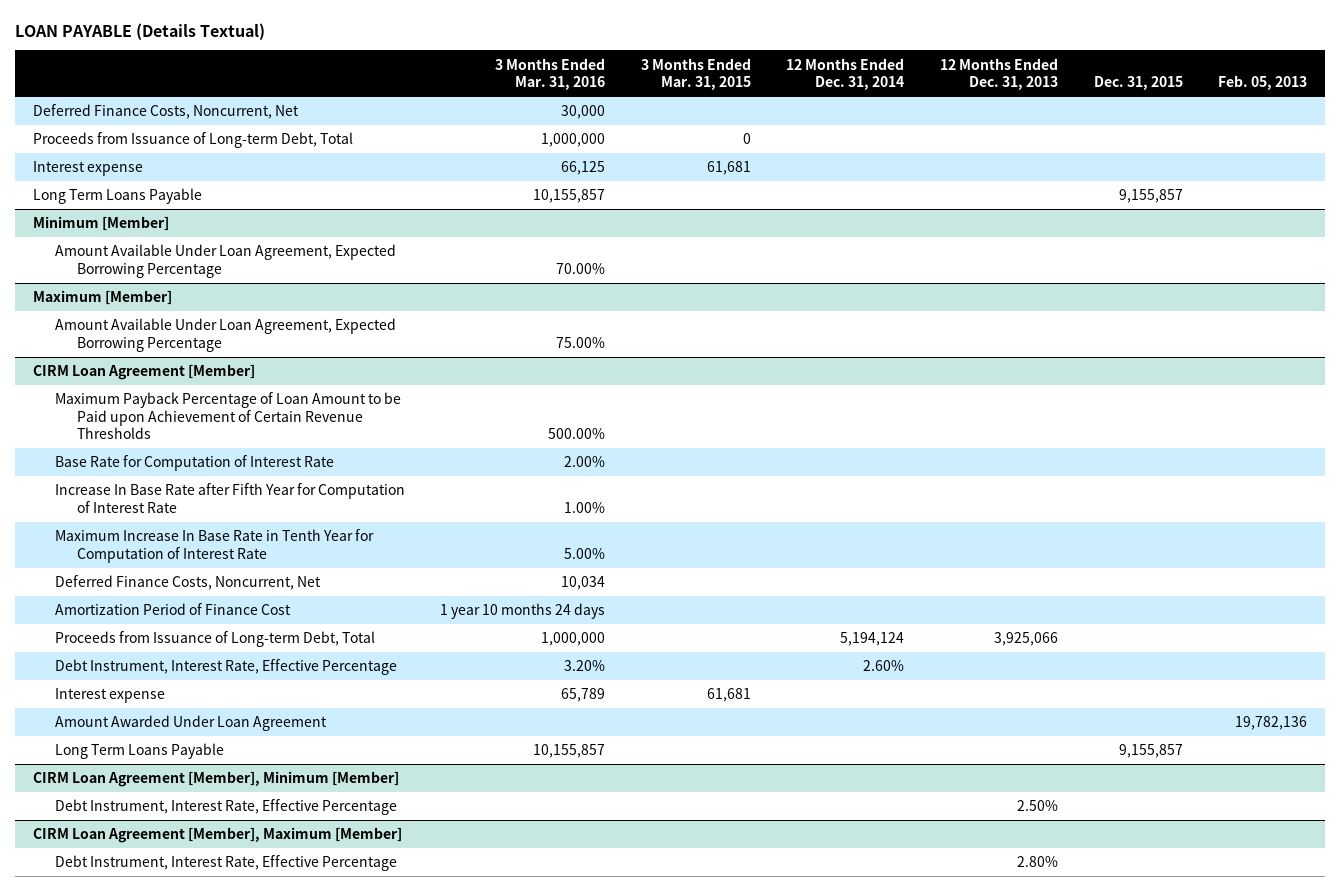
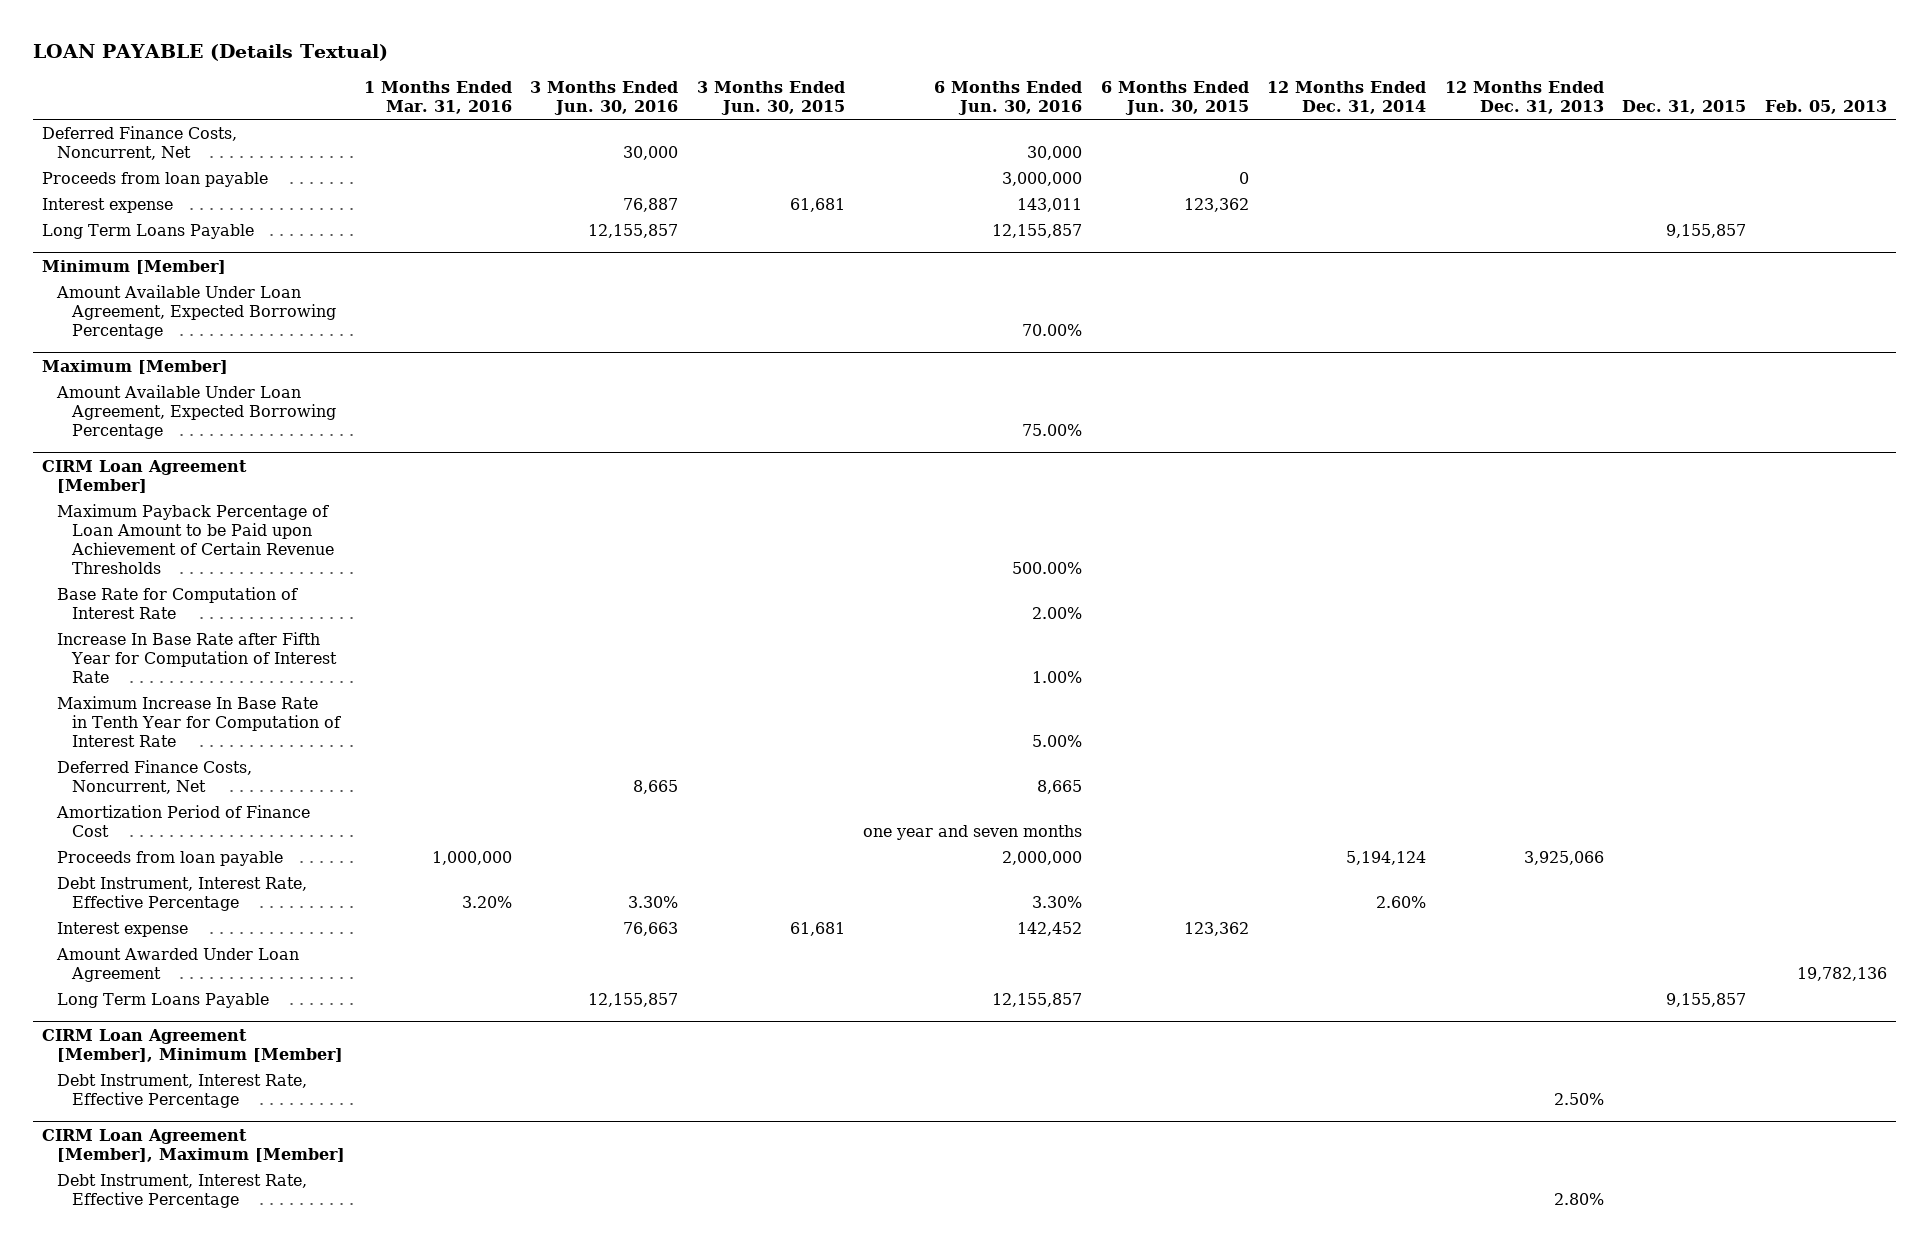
- | 3 Months Ended Mar. 31, 2016 | 3 Months Ended Mar. 31, 2015 | 12 Months Ended Dec. 31, 2014 | 12 Months Ended Dec. 31, 2013 | Dec. 31, 2015 | Feb. 05, 2013
+ | 1 Months Ended Mar. 31, 2016 | 3 Months Ended Jun. 30, 2016 | 3 Months Ended Jun. 30, 2015 | 6 Months Ended Jun. 30, 2016 | 6 Months Ended Jun. 30, 2015 | 12 Months Ended Dec. 31, 2014 | 12 Months Ended Dec. 31, 2013 | Dec. 31, 2015 | Feb. 05, 2013
- Proceeds from Issuance of Long-term Debt, Total | 1,000,000 | 0 | | | |
+ Proceeds from loan payable | | | | 3,000,000 | 0 | | | |
@ CIRM Loan Agreement [Member]
- Proceeds from Issuance of Long-term Debt, Total | 1,000,000 | | 5,194,124 | 3,925,066 | |
+ Proceeds from loan payable | 1,000,000 | | | 2,000,000 | | 5,194,124 | 3,925,066 | |

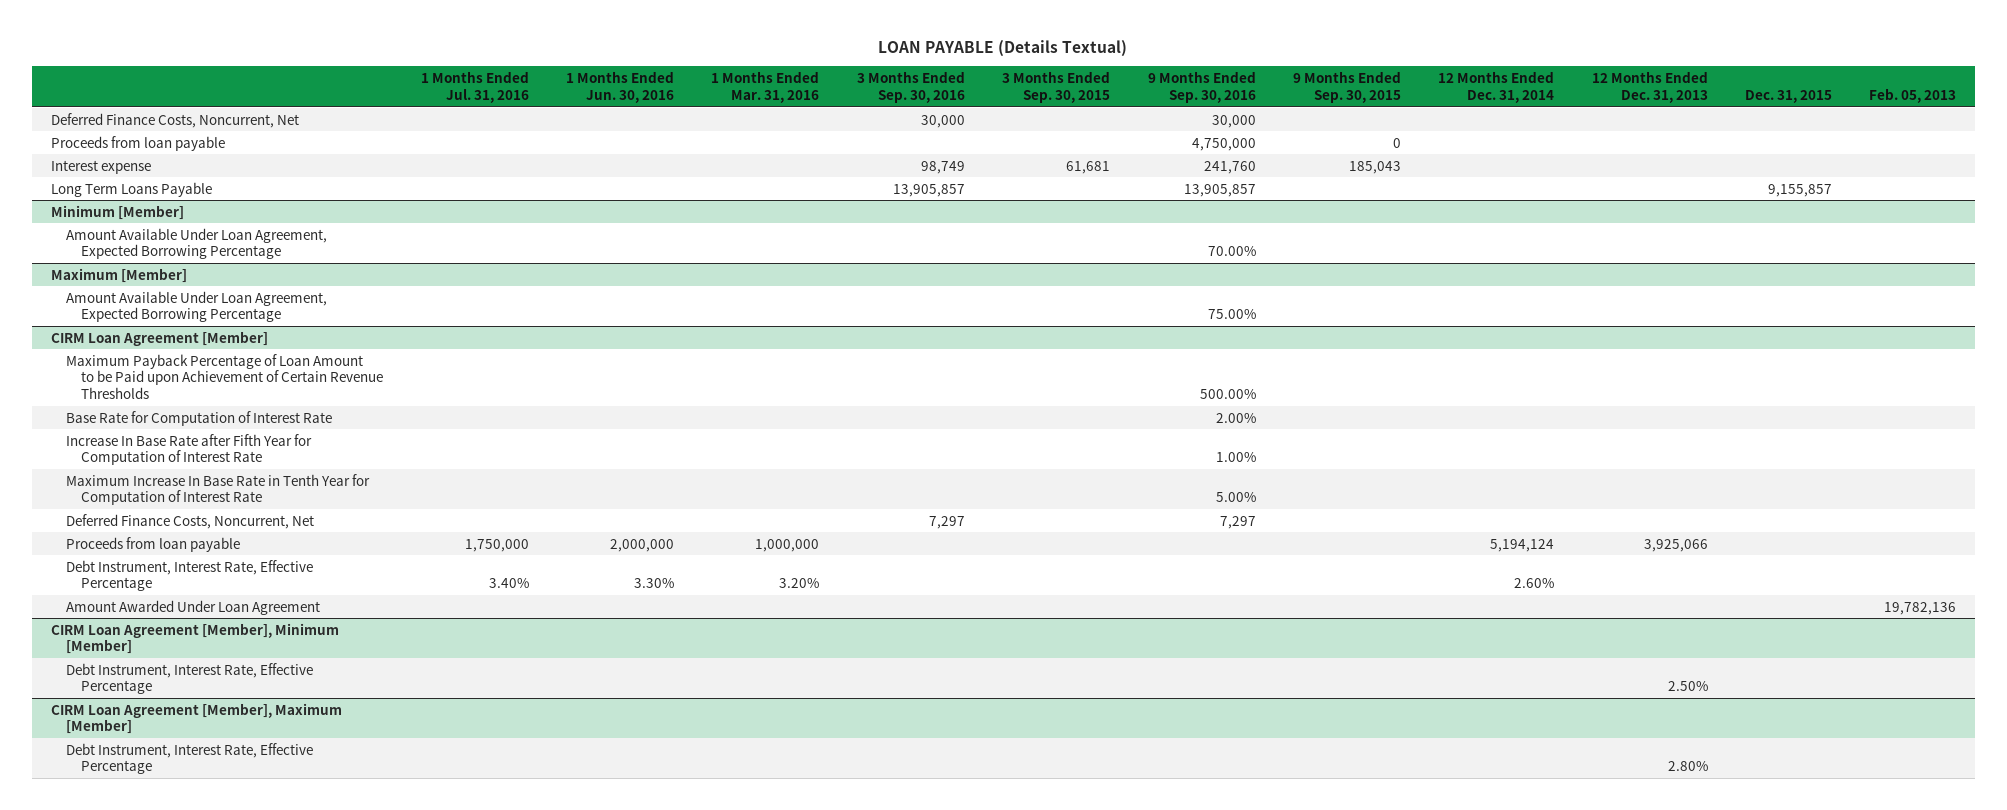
- | 1 Months Ended Mar. 31, 2016 | 3 Months Ended Jun. 30, 2016 | 3 Months Ended Jun. 30, 2015 | 6 Months Ended Jun. 30, 2016 | 6 Months Ended Jun. 30, 2015 | 12 Months Ended Dec. 31, 2014 | 12 Months Ended Dec. 31, 2013 | Dec. 31, 2015 | Feb. 05, 2013
+ | 1 Months Ended Jul. 31, 2016 | 1 Months Ended Jun. 30, 2016 | 1 Months Ended Mar. 31, 2016 | 3 Months Ended Sep. 30, 2016 | 3 Months Ended Sep. 30, 2015 | 9 Months Ended Sep. 30, 2016 | 9 Months Ended Sep. 30, 2015 | 12 Months Ended Dec. 31, 2014 | 12 Months Ended Dec. 31, 2013 | Dec. 31, 2015 | Feb. 05, 2013
@ CIRM Loan Agreement [Member]
- Amortization Period of Finance Cost | | | | one year and seven months | | | | |
- Interest expense | | 76,663 | 61,681 | 142,452 | 123,362 | | | |
- Long Term Loans Payable | | 12,155,857 | | 12,155,857 | | | | 9,155,857 |

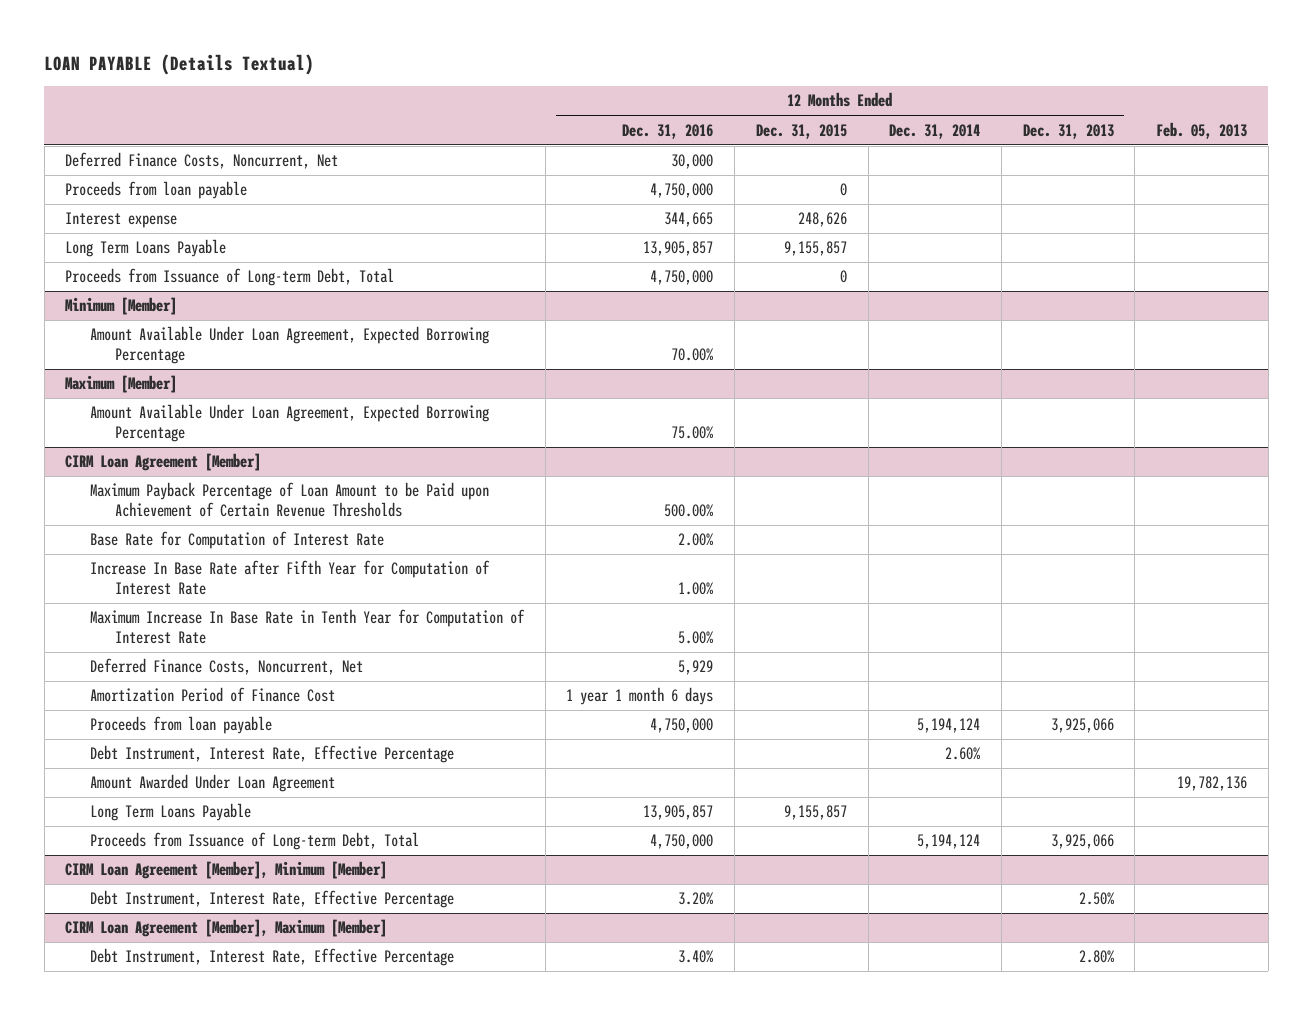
- | 1 Months Ended Jul. 31, 2016 | 1 Months Ended Jun. 30, 2016 | 1 Months Ended Mar. 31, 2016 | 3 Months Ended Sep. 30, 2016 | 3 Months Ended Sep. 30, 2015 | 9 Months Ended Sep. 30, 2016 | 9 Months Ended Sep. 30, 2015 | 12 Months Ended Dec. 31, 2014 | 12 Months Ended Dec. 31, 2013 | Dec. 31, 2015 | Feb. 05, 2013
+ | 12 Months Ended Dec. 31, 2016 | 12 Months Ended Dec. 31, 2015 | 12 Months Ended Dec. 31, 2014 | 12 Months Ended Dec. 31, 2013 | Feb. 05, 2013
+ Proceeds from Issuance of Long-term Debt, Total | 4,750,000 | 0 | | |
@ CIRM Loan Agreement [Member]
+ Amortization Period of Finance Cost | 1 year 1 month 6 days | | | |
+ Long Term Loans Payable | 13,905,857 | 9,155,857 | | |
+ Proceeds from Issuance of Long-term Debt, Total | 4,750,000 | | 5,194,124 | 3,925,066 |

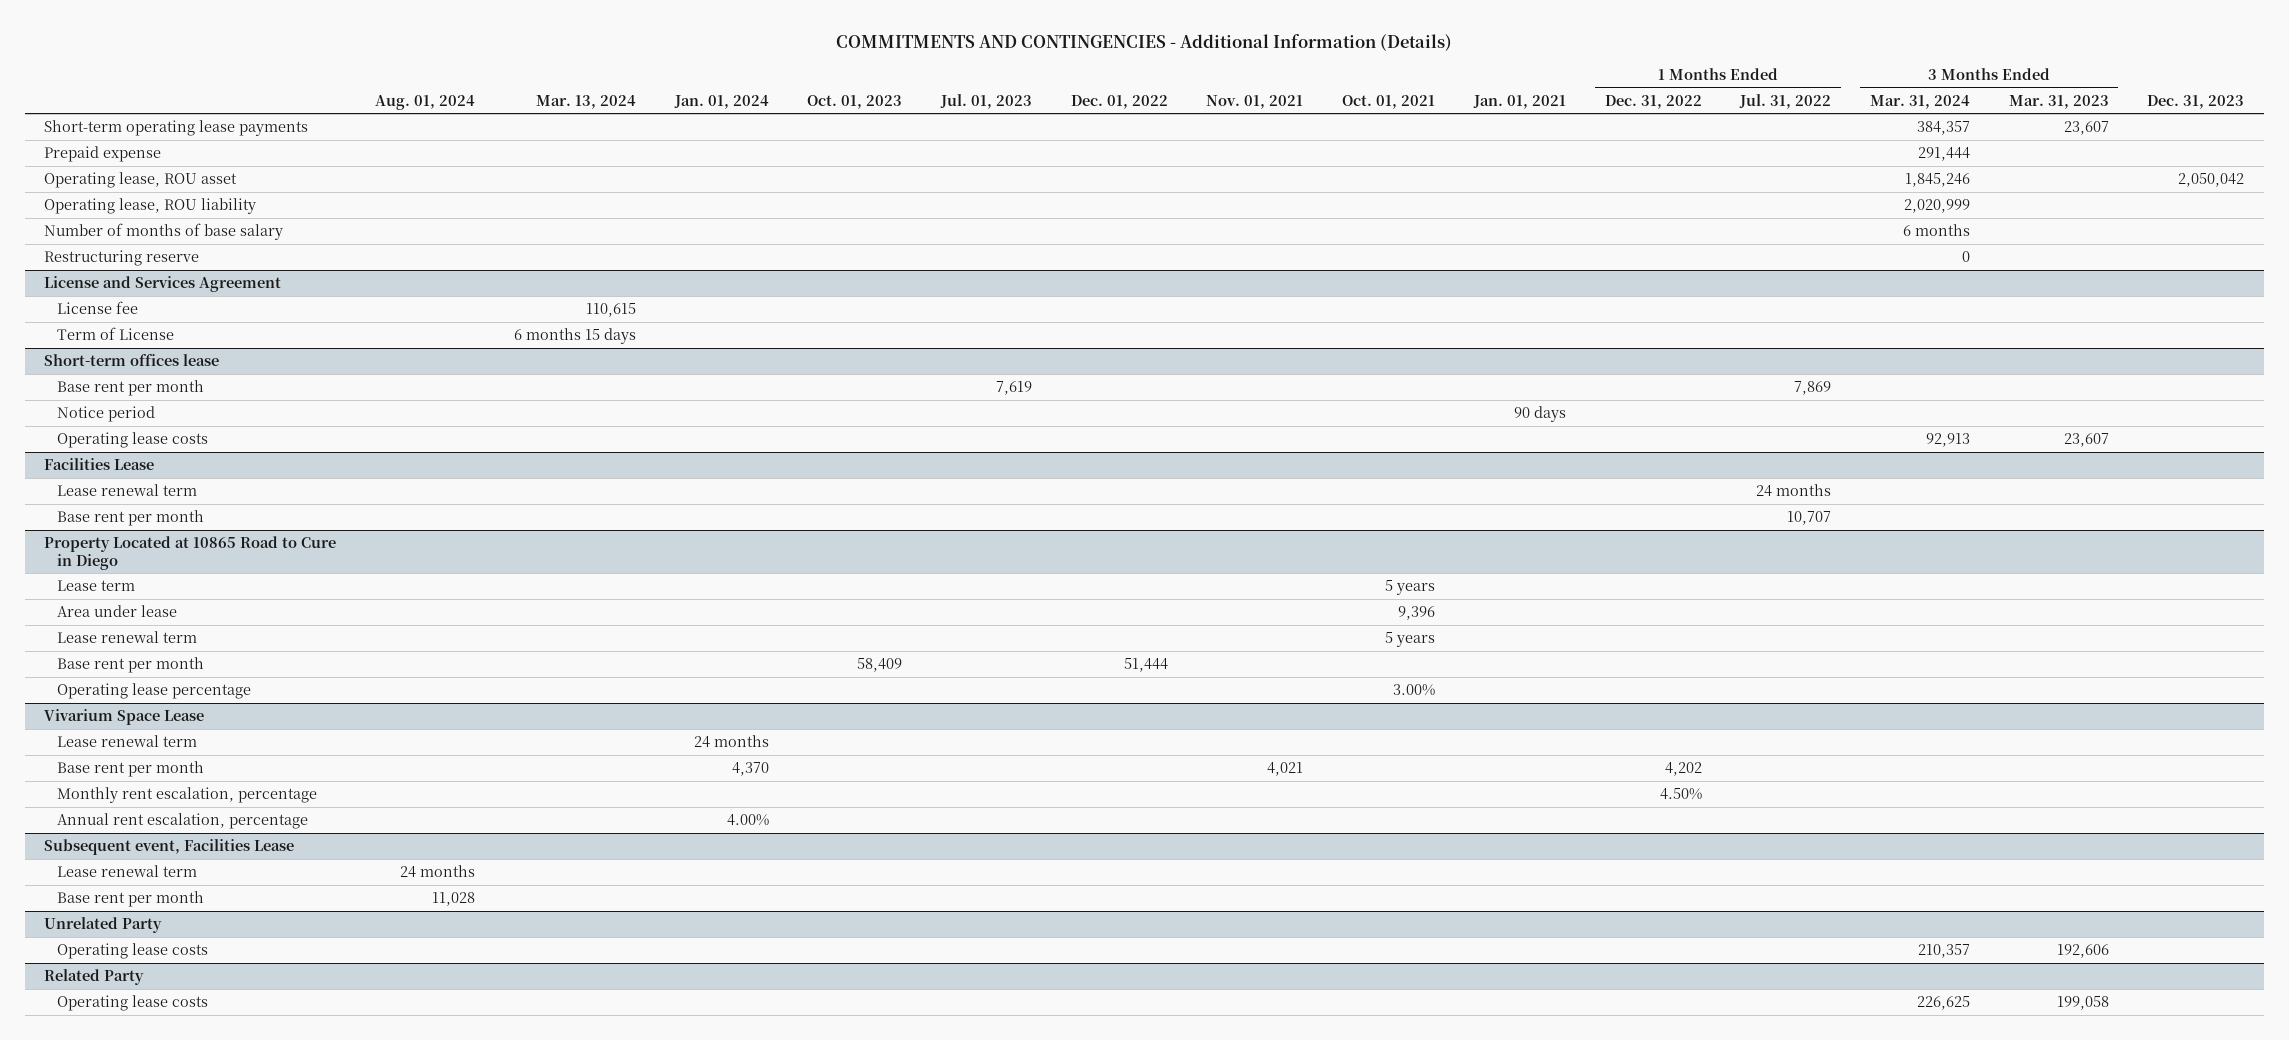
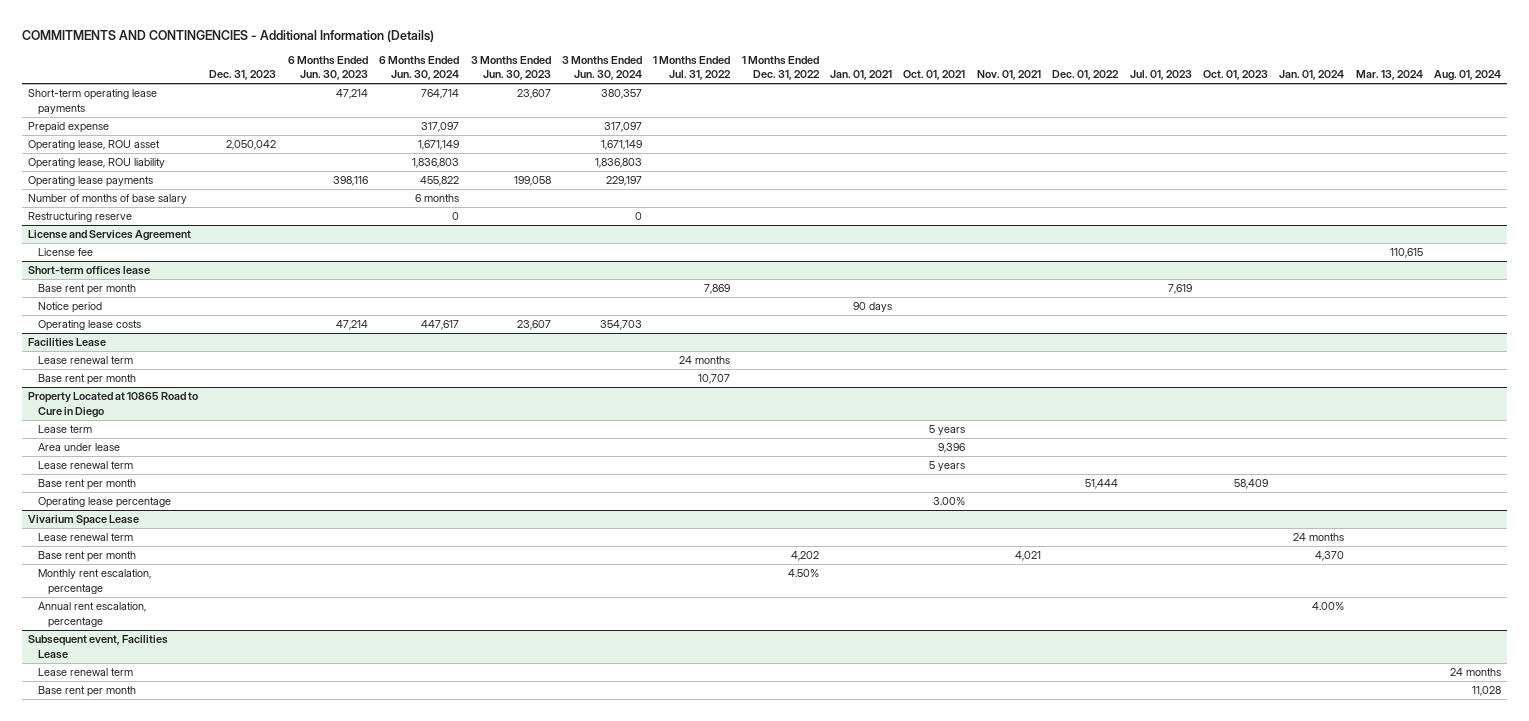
- | Aug. 01, 2024 | Mar. 13, 2024 | Jan. 01, 2024 | Oct. 01, 2023 | Jul. 01, 2023 | Dec. 01, 2022 | Nov. 01, 2021 | Oct. 01, 2021 | Jan. 01, 2021 | 1 Months Ended Dec. 31, 2022 | 1 Months Ended Jul. 31, 2022 | 3 Months Ended Mar. 31, 2024 | 3 Months Ended Mar. 31, 2023 | Dec. 31, 2023
+ | Dec. 31, 2023 | 6 Months Ended Jun. 30, 2023 | 6 Months Ended Jun. 30, 2024 | 3 Months Ended Jun. 30, 2023 | 3 Months Ended Jun. 30, 2024 | 1 Months Ended Jul. 31, 2022 | 1 Months Ended Dec. 31, 2022 | Jan. 01, 2021 | Oct. 01, 2021 | Nov. 01, 2021 | Dec. 01, 2022 | Jul. 01, 2023 | Oct. 01, 2023 | Jan. 01, 2024 | Mar. 13, 2024 | Aug. 01, 2024
+ Operating lease payments | | 398,116 | 455,822 | 199,058 | 229,197 | | | | | | | | | | |
@ License and Services Agreement
- Term of License | | 6 months 15 days | | | | | | | | | | | |
- Unrelated Party
- Operating lease costs | | | | | | | | | | | | 210,357 | 192,606 |
- Related Party
- Operating lease costs | | | | | | | | | | | | 226,625 | 199,058 |

